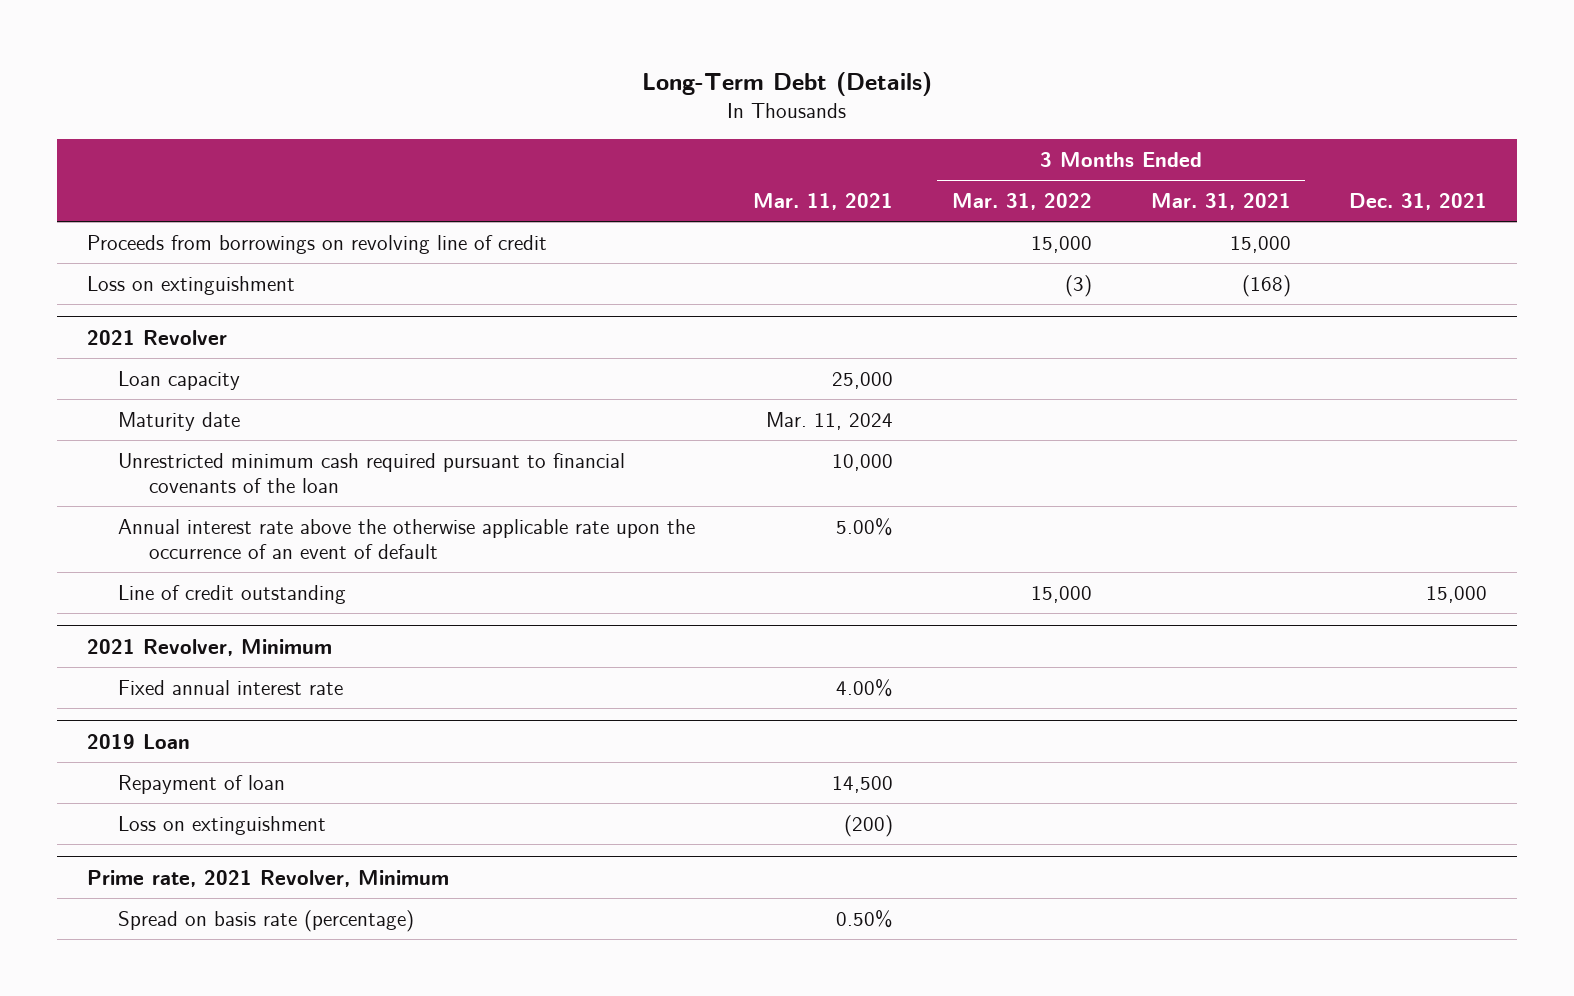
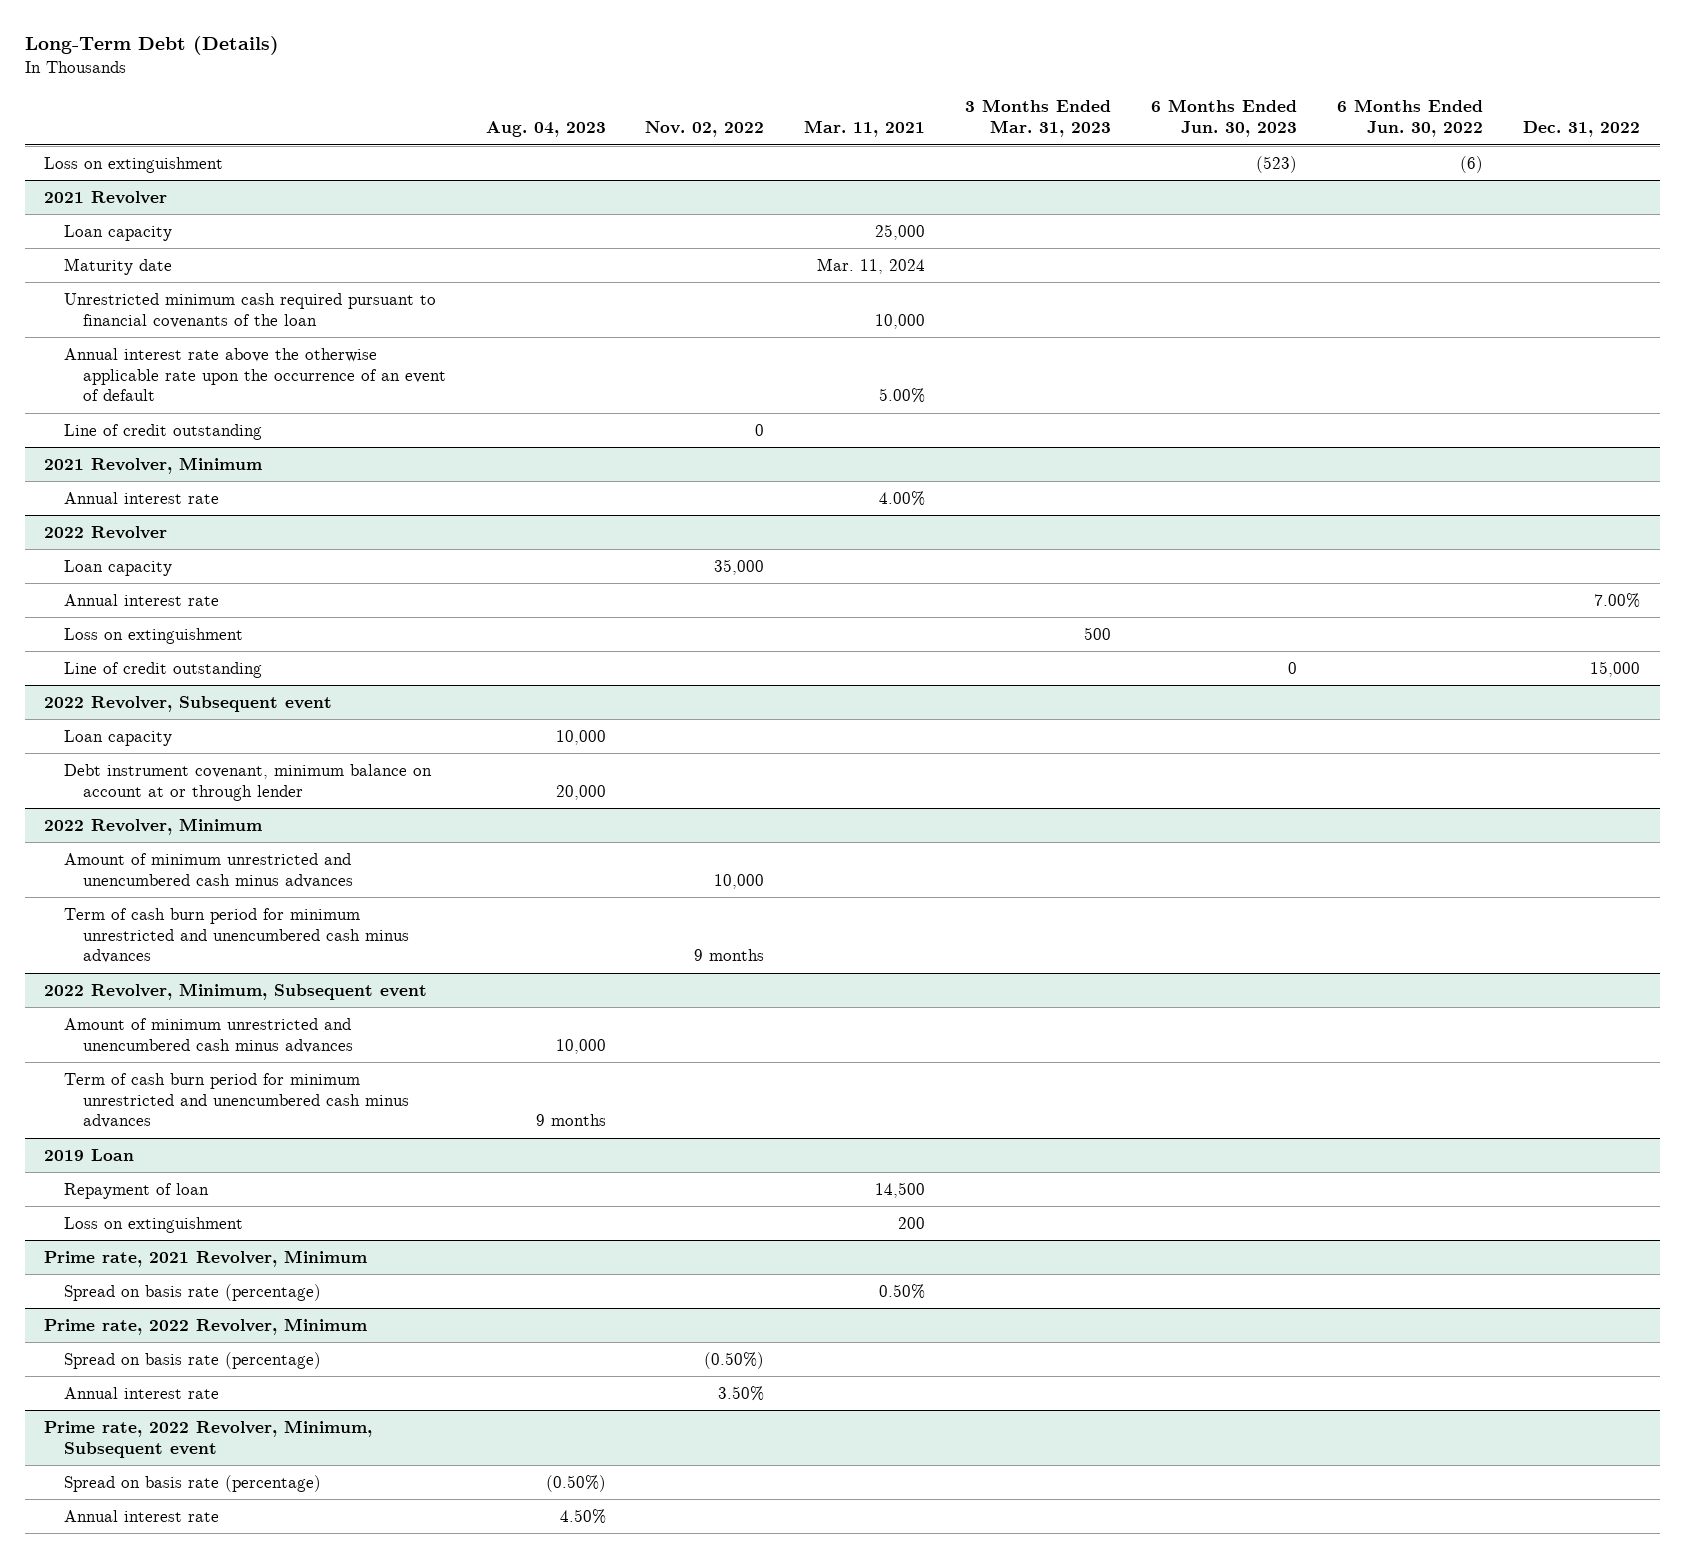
- | Mar. 11, 2021 | 3 Months Ended Mar. 31, 2022 | 3 Months Ended Mar. 31, 2021 | Dec. 31, 2021
+ | Aug. 04, 2023 | Nov. 02, 2022 | Mar. 11, 2021 | 3 Months Ended Mar. 31, 2023 | 6 Months Ended Jun. 30, 2023 | 6 Months Ended Jun. 30, 2022 | Dec. 31, 2022
- Proceeds from borrowings on revolving line of credit | | 15,000 | 15,000 |
@ 2021 Revolver, Minimum
- Fixed annual interest rate | 4.00% | | |
+ Annual interest rate | | | 4.00% | | | |
+ 2022 Revolver
+ Loan capacity | | 35,000 | | | | |
+ Annual interest rate | | | | | | | 7.00%
+ Loss on extinguishment | | | | 500 | | |
+ Line of credit outstanding | | | | | 0 | | 15,000
+ 2022 Revolver, Subsequent event
+ Loan capacity | 10,000 | | | | | |
+ Debt instrument covenant, minimum balance on account at or through lender | 20,000 | | | | | |
+ 2022 Revolver, Minimum
+ Amount of minimum unrestricted and unencumbered cash minus advances | | 10,000 | | | | |
+ Term of cash burn period for minimum unrestricted and unencumbered cash minus advances | | 9 months | | | | |
+ 2022 Revolver, Minimum, Subsequent event
+ Amount of minimum unrestricted and unencumbered cash minus advances | 10,000 | | | | | |
+ Term of cash burn period for minimum unrestricted and unencumbered cash minus advances | 9 months | | | | | |
@ 2019 Loan
- Loss on extinguishment | (200) | | |
+ Loss on extinguishment | | | 200 | | | |
+ Prime rate, 2022 Revolver, Minimum
+ Spread on basis rate (percentage) | | (0.50%) | | | | |
+ Annual interest rate | | 3.50% | | | | |
+ Prime rate, 2022 Revolver, Minimum, Subsequent event
+ Spread on basis rate (percentage) | (0.50%) | | | | | |
+ Annual interest rate | 4.50% | | | | | |

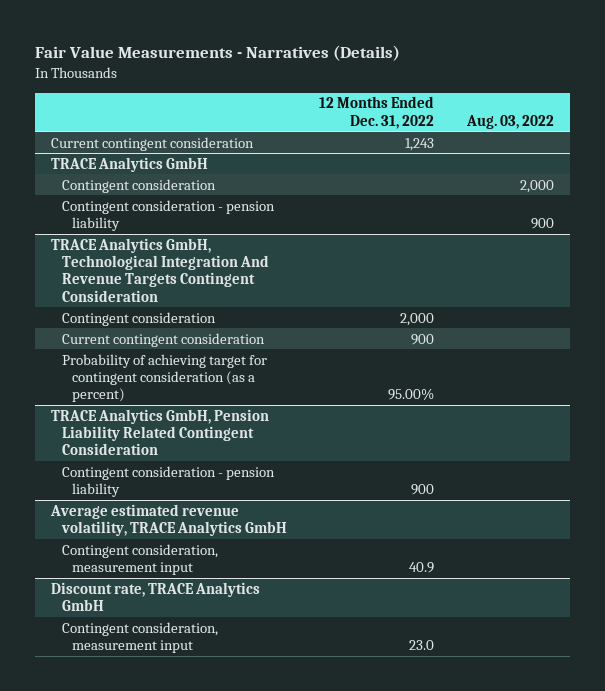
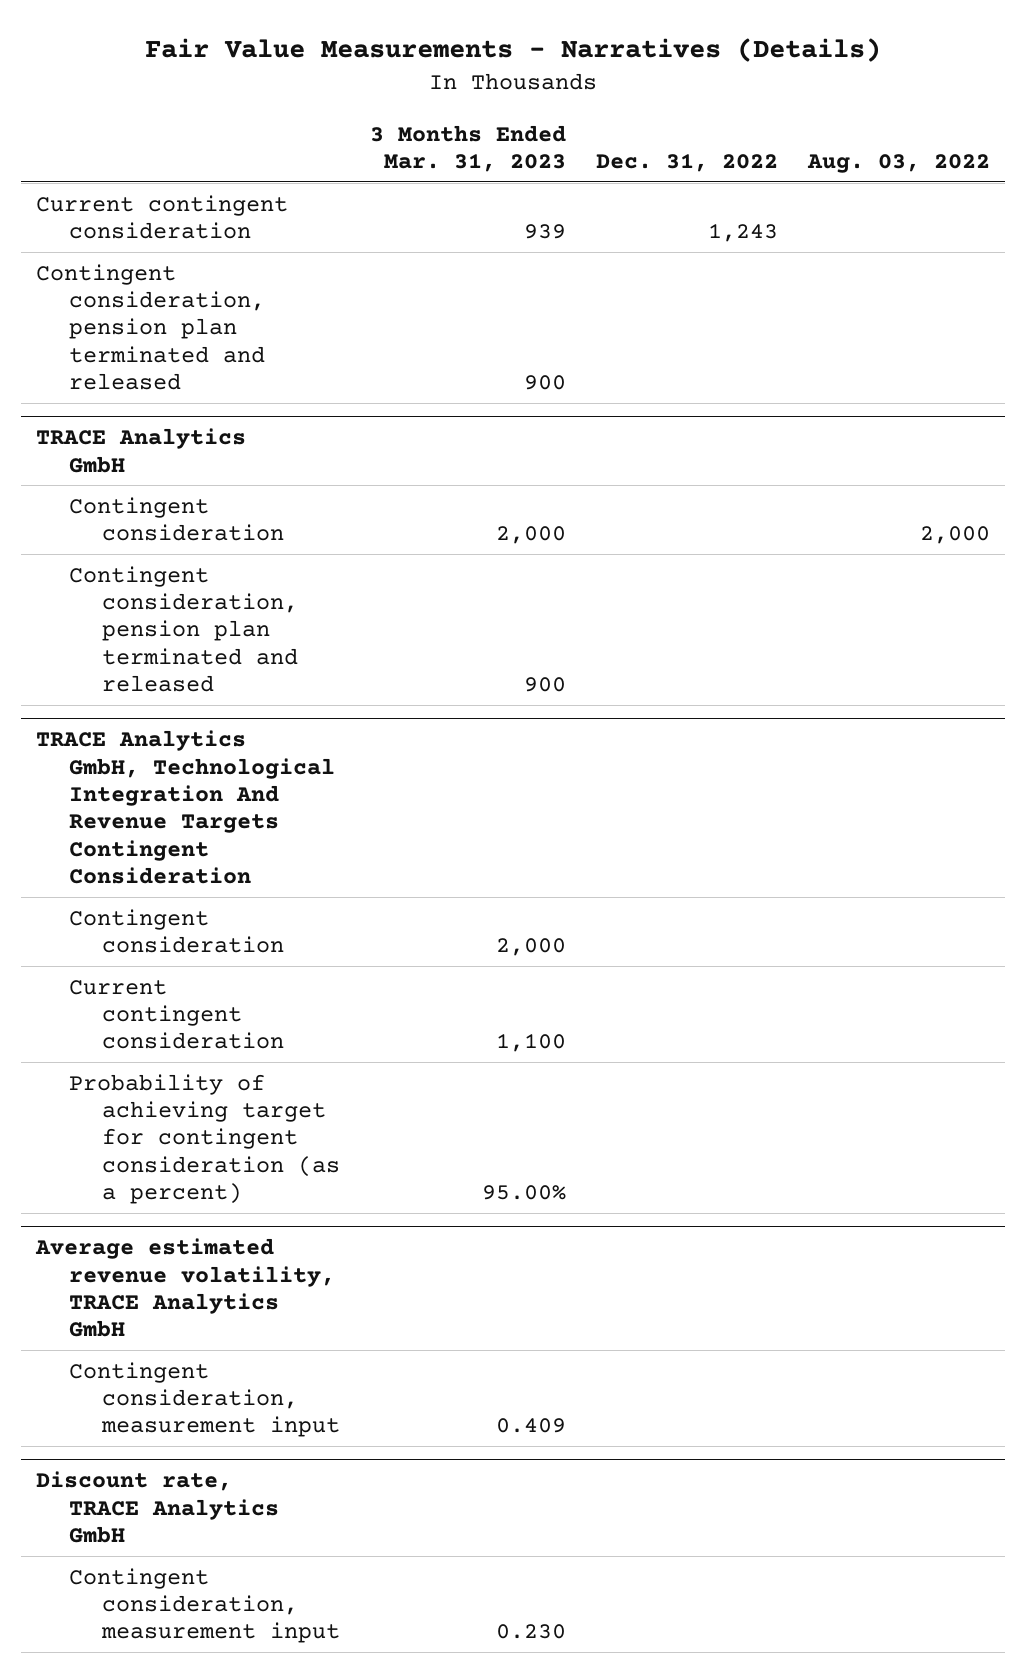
- | 12 Months Ended Dec. 31, 2022 | Aug. 03, 2022
+ | 3 Months Ended Mar. 31, 2023 | Dec. 31, 2022 | Aug. 03, 2022
+ Contingent consideration, pension plan terminated and released | 900 | |
@ TRACE Analytics GmbH
- Contingent consideration - pension liability | | 900
+ Contingent consideration, pension plan terminated and released | 900 | |
- TRACE Analytics GmbH, Pension Liability Related Contingent Consideration
- Contingent consideration - pension liability | 900 |

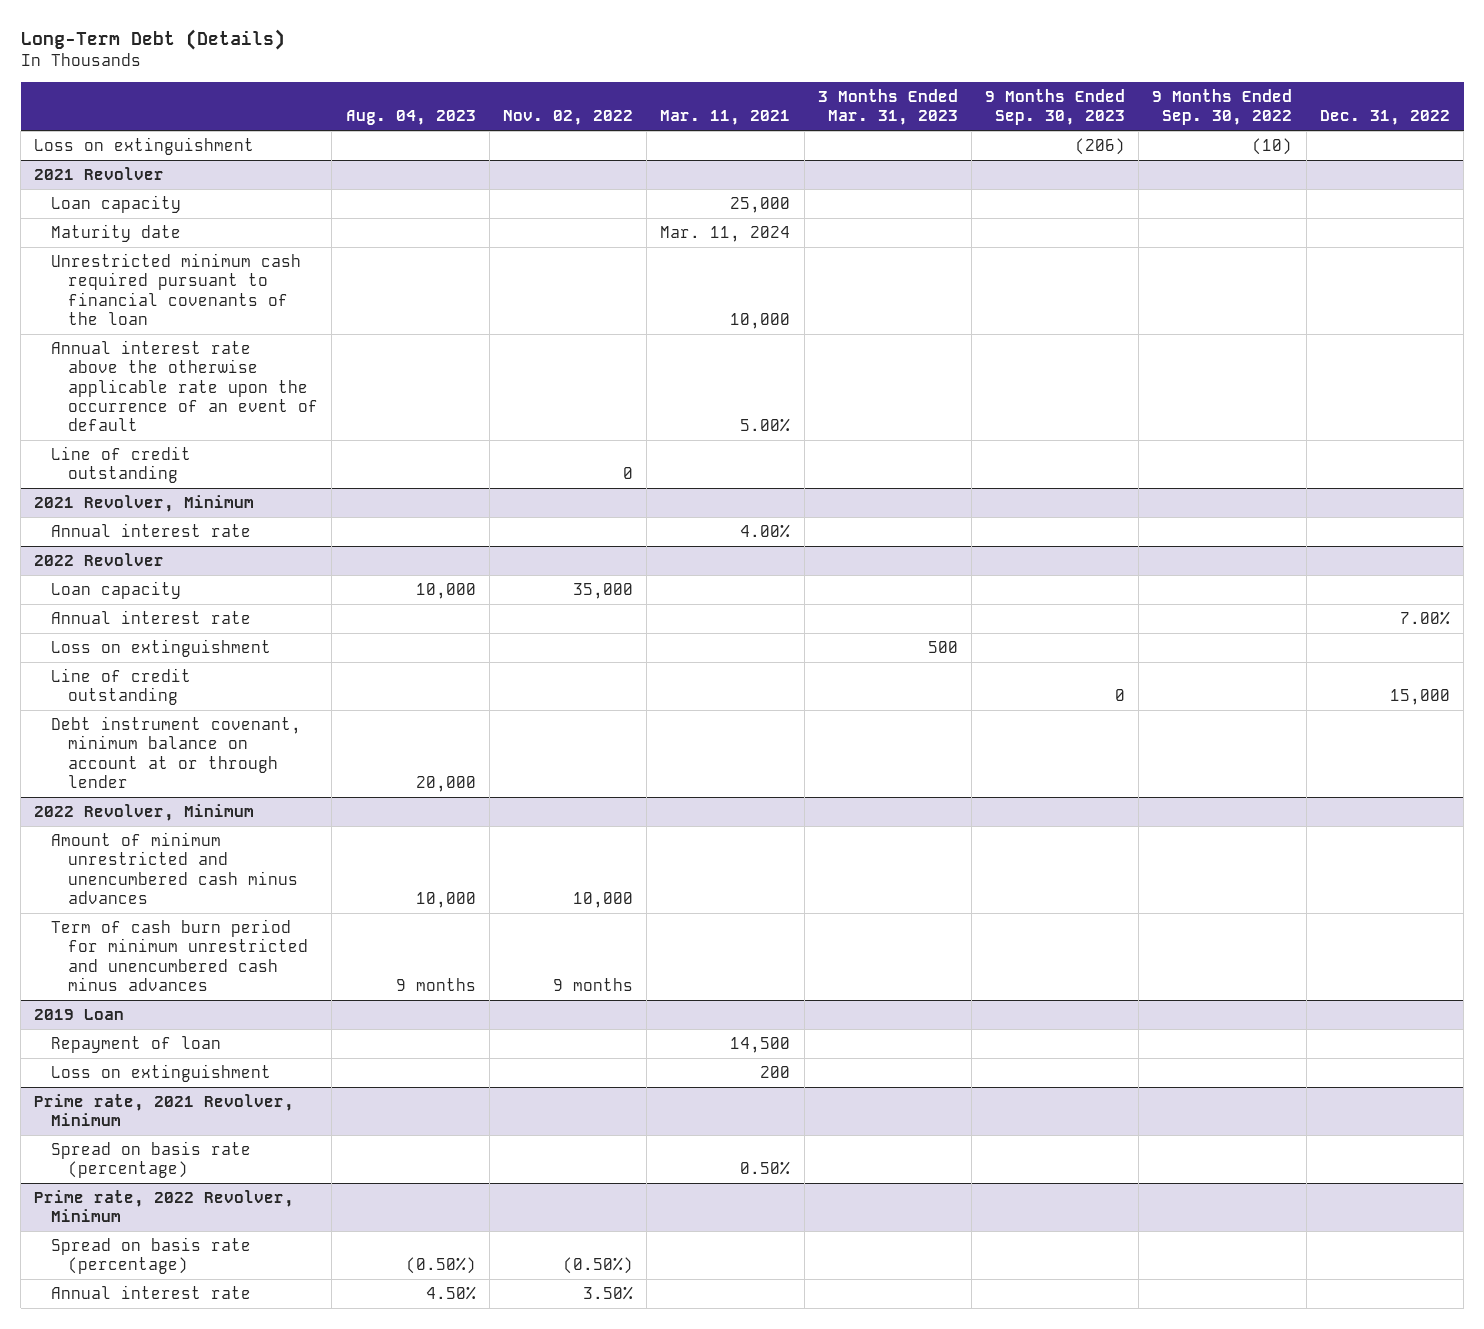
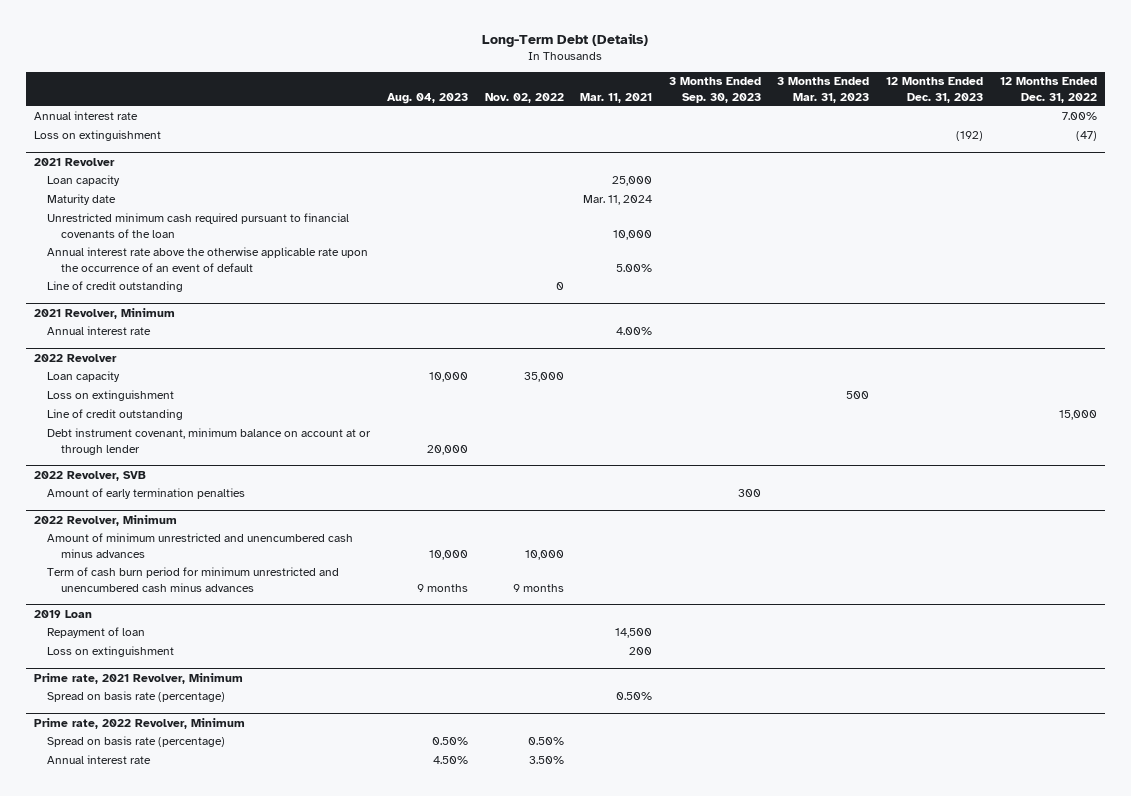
- | Aug. 04, 2023 | Nov. 02, 2022 | Mar. 11, 2021 | 3 Months Ended Mar. 31, 2023 | 9 Months Ended Sep. 30, 2023 | 9 Months Ended Sep. 30, 2022 | Dec. 31, 2022
+ | Aug. 04, 2023 | Nov. 02, 2022 | Mar. 11, 2021 | 3 Months Ended Sep. 30, 2023 | 3 Months Ended Mar. 31, 2023 | 12 Months Ended Dec. 31, 2023 | 12 Months Ended Dec. 31, 2022
+ Annual interest rate | | | | | | | 7.00%
@ 2022 Revolver
- Annual interest rate | | | | | | | 7.00%
+ 2022 Revolver, SVB
+ Amount of early termination penalties | | | | 300 | | |
@ Prime rate, 2022 Revolver, Minimum
- Spread on basis rate (percentage) | (0.50%) | (0.50%) | | | | |
+ Spread on basis rate (percentage) | 0.50% | 0.50% | | | | |

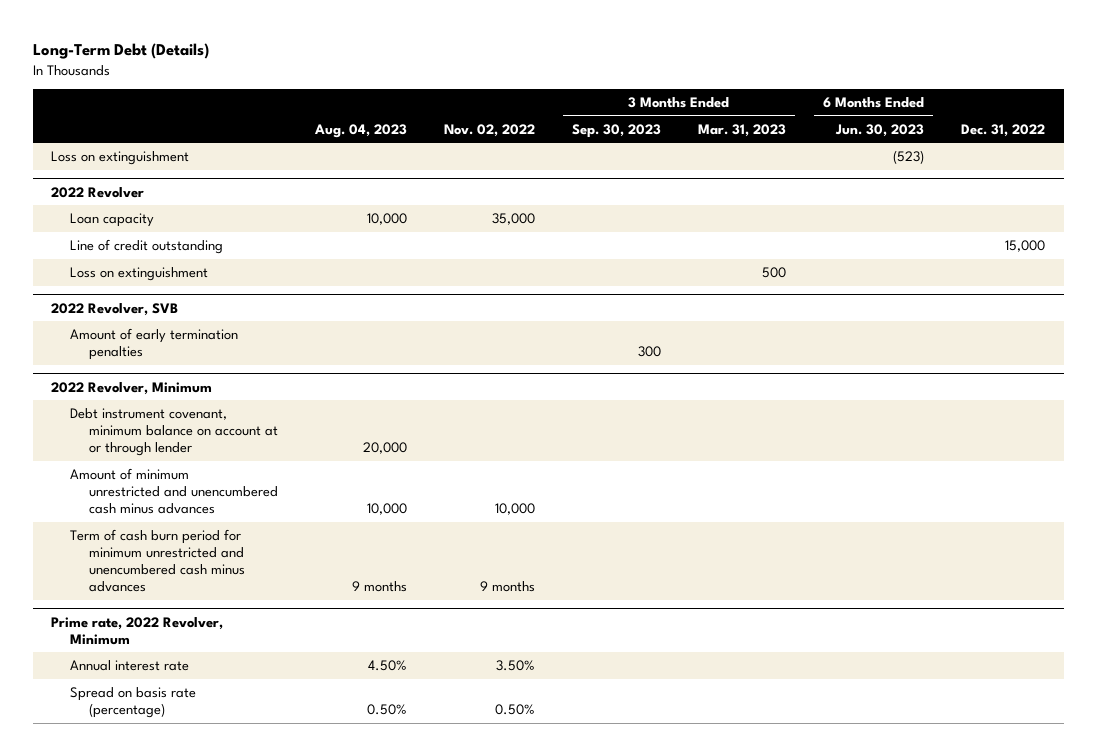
- | Aug. 04, 2023 | Nov. 02, 2022 | Mar. 11, 2021 | 3 Months Ended Sep. 30, 2023 | 3 Months Ended Mar. 31, 2023 | 12 Months Ended Dec. 31, 2023 | 12 Months Ended Dec. 31, 2022
+ | Aug. 04, 2023 | Nov. 02, 2022 | 3 Months Ended Sep. 30, 2023 | 3 Months Ended Mar. 31, 2023 | 6 Months Ended Jun. 30, 2023 | Dec. 31, 2022
- Annual interest rate | | | | | | | 7.00%
- 2021 Revolver
- Loan capacity | | | 25,000 | | | |
- Maturity date | | | Mar. 11, 2024 | | | |
- Unrestricted minimum cash required pursuant to financial covenants of the loan | | | 10,000 | | | |
- Annual interest rate above the otherwise applicable rate upon the occurrence of an event of default | | | 5.00% | | | |
- Line of credit outstanding | | 0 | | | | |
- 2021 Revolver, Minimum
- Annual interest rate | | | 4.00% | | | |
@ 2022 Revolver
- Debt instrument covenant, minimum balance on account at or through lender | 20,000 | | | | | |
moved down: Loss on extinguishment | | | | 500 | |
@ 2022 Revolver, Minimum
+ Debt instrument covenant, minimum balance on account at or through lender | 20,000 | | | | |
- 2019 Loan
- Repayment of loan | | | 14,500 | | | |
- Loss on extinguishment | | | 200 | | | |
- Prime rate, 2021 Revolver, Minimum
- Spread on basis rate (percentage) | | | 0.50% | | | |
@ Prime rate, 2022 Revolver, Minimum
moved down: Spread on basis rate (percentage) | 0.50% | 0.50% | | | |

